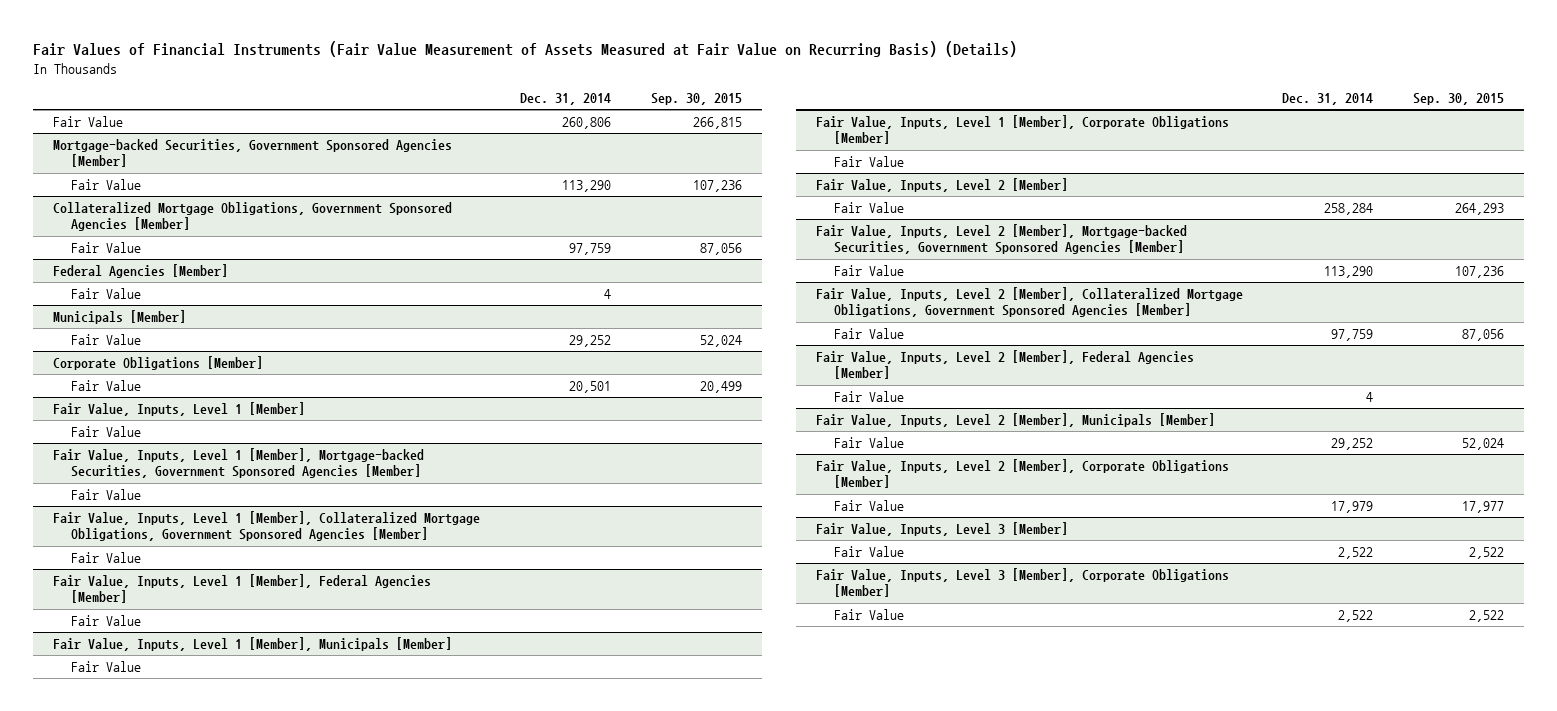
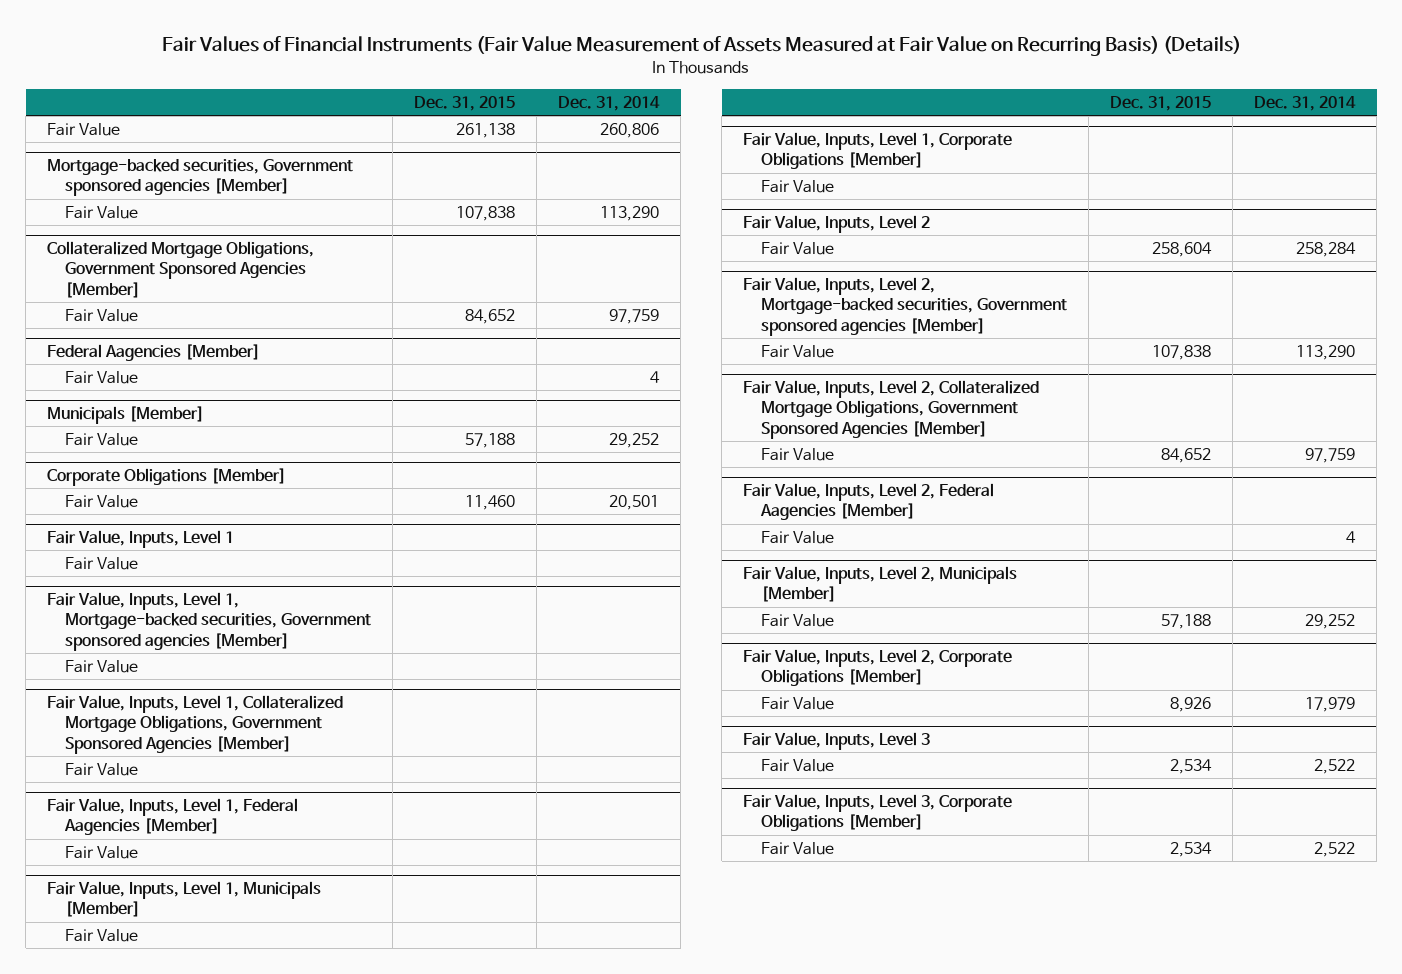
- | Dec. 31, 2014 | Sep. 30, 2015
+ | Dec. 31, 2015 | Dec. 31, 2014
- Mortgage-backed Securities, Government Sponsored Agencies [Member]
+ Mortgage-backed securities, Government sponsored agencies [Member]
- Federal Agencies [Member]
+ Federal Aagencies [Member]
- Fair Value, Inputs, Level 1 [Member]
+ Fair Value, Inputs, Level 1
- Fair Value, Inputs, Level 1 [Member], Mortgage-backed Securities, Government Sponsored Agencies [Member]
+ Fair Value, Inputs, Level 1, Mortgage-backed securities, Government sponsored agencies [Member]
- Fair Value, Inputs, Level 1 [Member], Collateralized Mortgage Obligations, Government Sponsored Agencies [Member]
+ Fair Value, Inputs, Level 1, Collateralized Mortgage Obligations, Government Sponsored Agencies [Member]
- Fair Value, Inputs, Level 1 [Member], Federal Agencies [Member]
+ Fair Value, Inputs, Level 1, Federal Aagencies [Member]
- Fair Value, Inputs, Level 1 [Member], Municipals [Member]
+ Fair Value, Inputs, Level 1, Municipals [Member]
- Fair Value, Inputs, Level 1 [Member], Corporate Obligations [Member]
+ Fair Value, Inputs, Level 1, Corporate Obligations [Member]
- Fair Value, Inputs, Level 2 [Member]
+ Fair Value, Inputs, Level 2
- Fair Value, Inputs, Level 2 [Member], Mortgage-backed Securities, Government Sponsored Agencies [Member]
+ Fair Value, Inputs, Level 2, Mortgage-backed securities, Government sponsored agencies [Member]
- Fair Value, Inputs, Level 2 [Member], Collateralized Mortgage Obligations, Government Sponsored Agencies [Member]
+ Fair Value, Inputs, Level 2, Collateralized Mortgage Obligations, Government Sponsored Agencies [Member]
- Fair Value, Inputs, Level 2 [Member], Federal Agencies [Member]
+ Fair Value, Inputs, Level 2, Federal Aagencies [Member]
- Fair Value, Inputs, Level 2 [Member], Municipals [Member]
+ Fair Value, Inputs, Level 2, Municipals [Member]
- Fair Value, Inputs, Level 2 [Member], Corporate Obligations [Member]
+ Fair Value, Inputs, Level 2, Corporate Obligations [Member]
- Fair Value, Inputs, Level 3 [Member]
+ Fair Value, Inputs, Level 3
- Fair Value, Inputs, Level 3 [Member], Corporate Obligations [Member]
+ Fair Value, Inputs, Level 3, Corporate Obligations [Member]

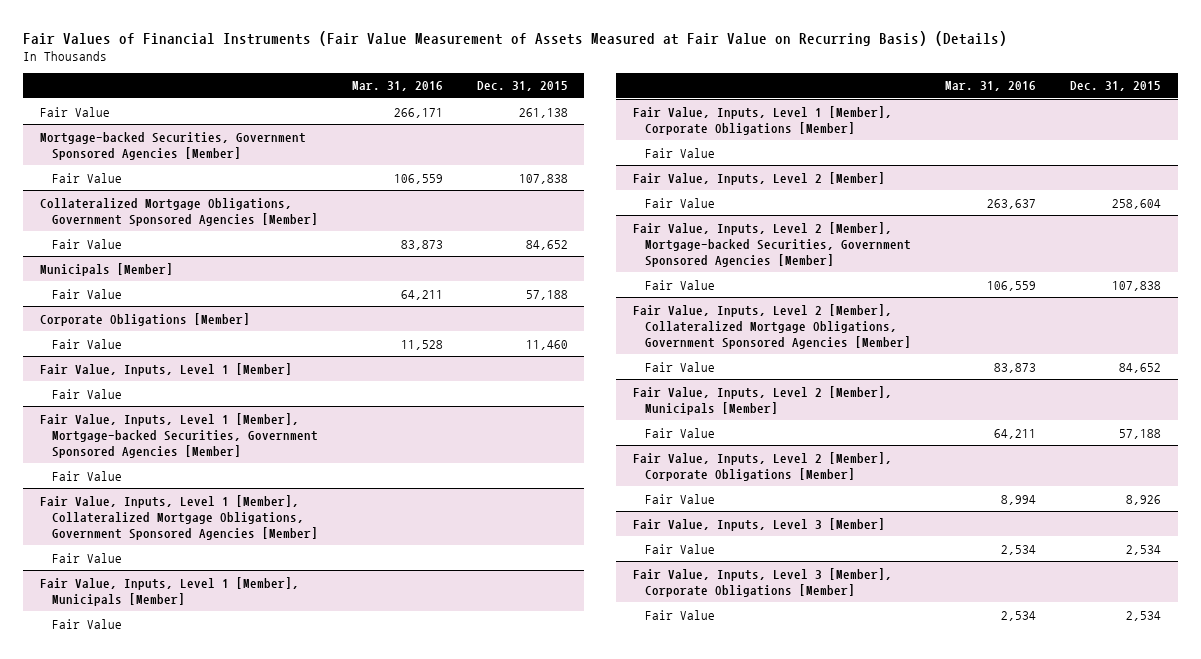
- | Dec. 31, 2015 | Dec. 31, 2014
+ | Mar. 31, 2016 | Dec. 31, 2015
- Mortgage-backed securities, Government sponsored agencies [Member]
+ Mortgage-backed Securities, Government Sponsored Agencies [Member]
- Federal Aagencies [Member]
- Fair Value | | 4
- Fair Value, Inputs, Level 1
- Fair Value
- Fair Value, Inputs, Level 1, Mortgage-backed securities, Government sponsored agencies [Member]
+ Fair Value, Inputs, Level 1 [Member]
- Fair Value, Inputs, Level 1, Collateralized Mortgage Obligations, Government Sponsored Agencies [Member]
+ Fair Value, Inputs, Level 1 [Member], Mortgage-backed Securities, Government Sponsored Agencies [Member]
- Fair Value, Inputs, Level 1, Federal Aagencies [Member]
+ Fair Value, Inputs, Level 1 [Member], Collateralized Mortgage Obligations, Government Sponsored Agencies [Member]
- Fair Value, Inputs, Level 1, Municipals [Member]
+ Fair Value, Inputs, Level 1 [Member], Municipals [Member]
- Fair Value, Inputs, Level 1, Corporate Obligations [Member]
+ Fair Value, Inputs, Level 1 [Member], Corporate Obligations [Member]
- Fair Value, Inputs, Level 2
+ Fair Value, Inputs, Level 2 [Member]
- Fair Value, Inputs, Level 2, Mortgage-backed securities, Government sponsored agencies [Member]
+ Fair Value, Inputs, Level 2 [Member], Mortgage-backed Securities, Government Sponsored Agencies [Member]
- Fair Value, Inputs, Level 2, Collateralized Mortgage Obligations, Government Sponsored Agencies [Member]
+ Fair Value, Inputs, Level 2 [Member], Collateralized Mortgage Obligations, Government Sponsored Agencies [Member]
- Fair Value, Inputs, Level 2, Federal Aagencies [Member]
- Fair Value | | 4
- Fair Value, Inputs, Level 2, Municipals [Member]
+ Fair Value, Inputs, Level 2 [Member], Municipals [Member]
- Fair Value, Inputs, Level 2, Corporate Obligations [Member]
+ Fair Value, Inputs, Level 2 [Member], Corporate Obligations [Member]
- Fair Value, Inputs, Level 3
+ Fair Value, Inputs, Level 3 [Member]
- Fair Value, Inputs, Level 3, Corporate Obligations [Member]
+ Fair Value, Inputs, Level 3 [Member], Corporate Obligations [Member]

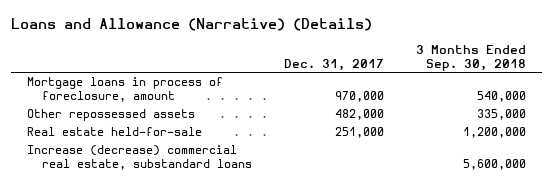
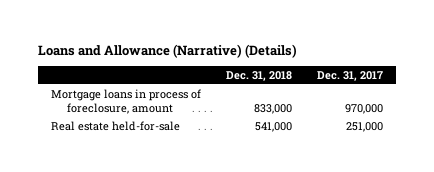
- | Dec. 31, 2017 | 3 Months Ended Sep. 30, 2018
+ | Dec. 31, 2018 | Dec. 31, 2017
- Other repossessed assets | 482,000 | 335,000
- Increase (decrease) commercial real estate, substandard loans | | 5,600,000

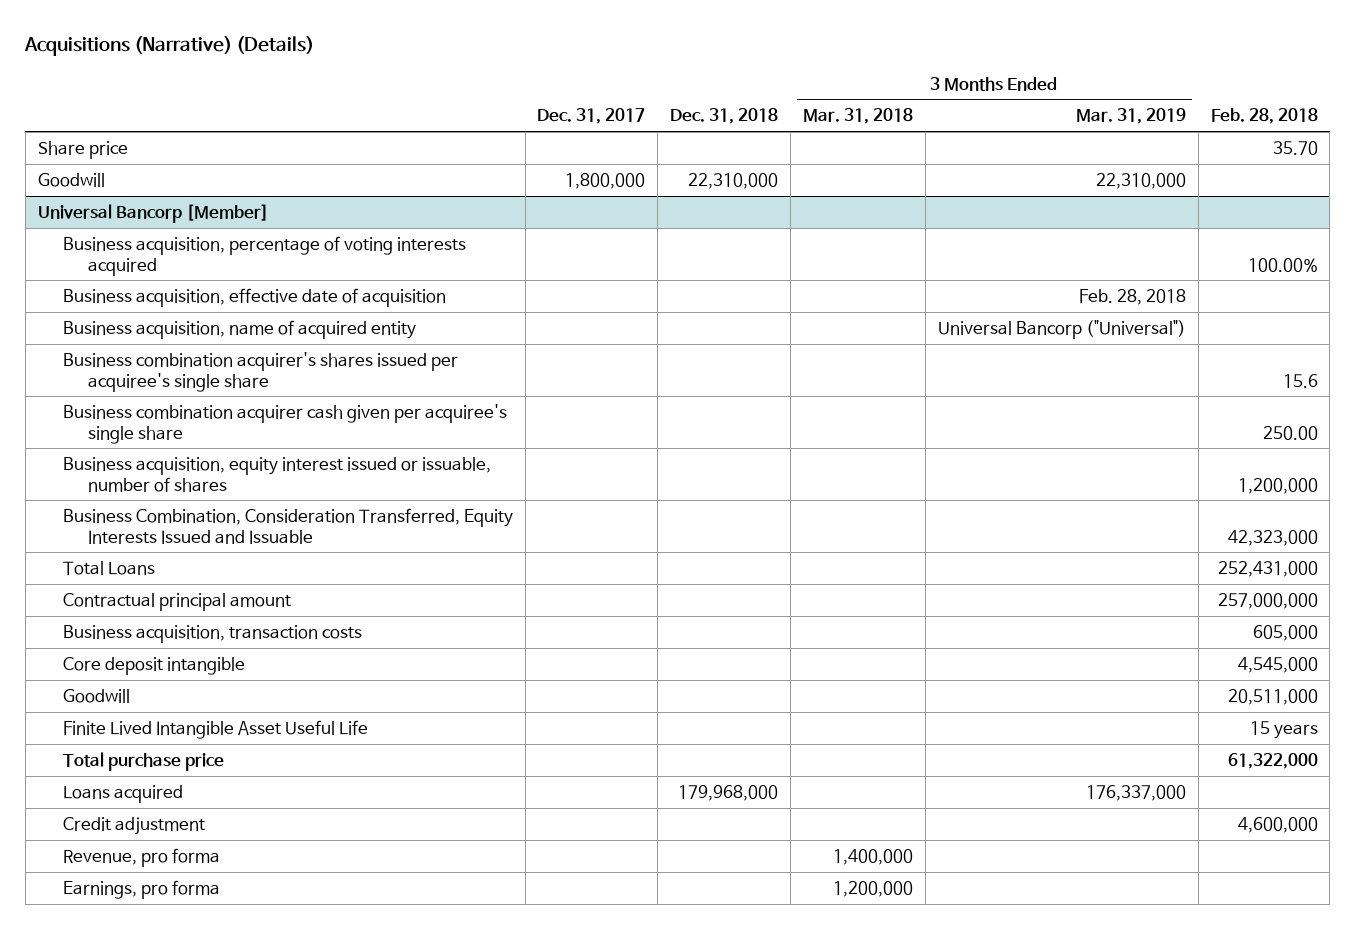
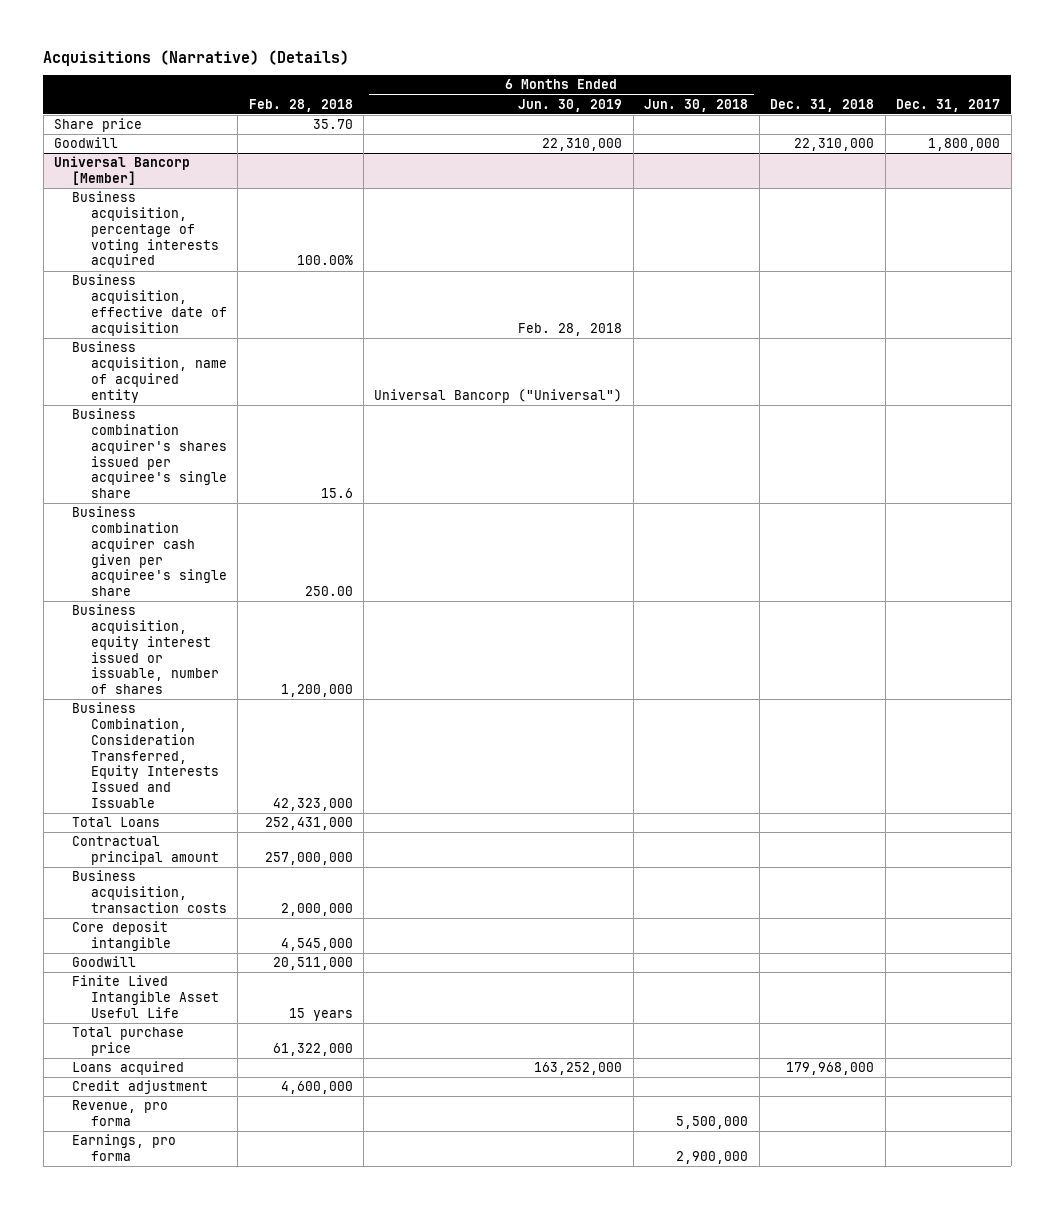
- | Dec. 31, 2017 | Dec. 31, 2018 | 3 Months Ended Mar. 31, 2018 | 3 Months Ended Mar. 31, 2019 | Feb. 28, 2018
+ | Feb. 28, 2018 | 6 Months Ended Jun. 30, 2019 | 6 Months Ended Jun. 30, 2018 | Dec. 31, 2018 | Dec. 31, 2017
@ Universal Bancorp [Member]
- Business acquisition, transaction costs | | | | | 605,000
+ Business acquisition, transaction costs | 2,000,000 | | | |

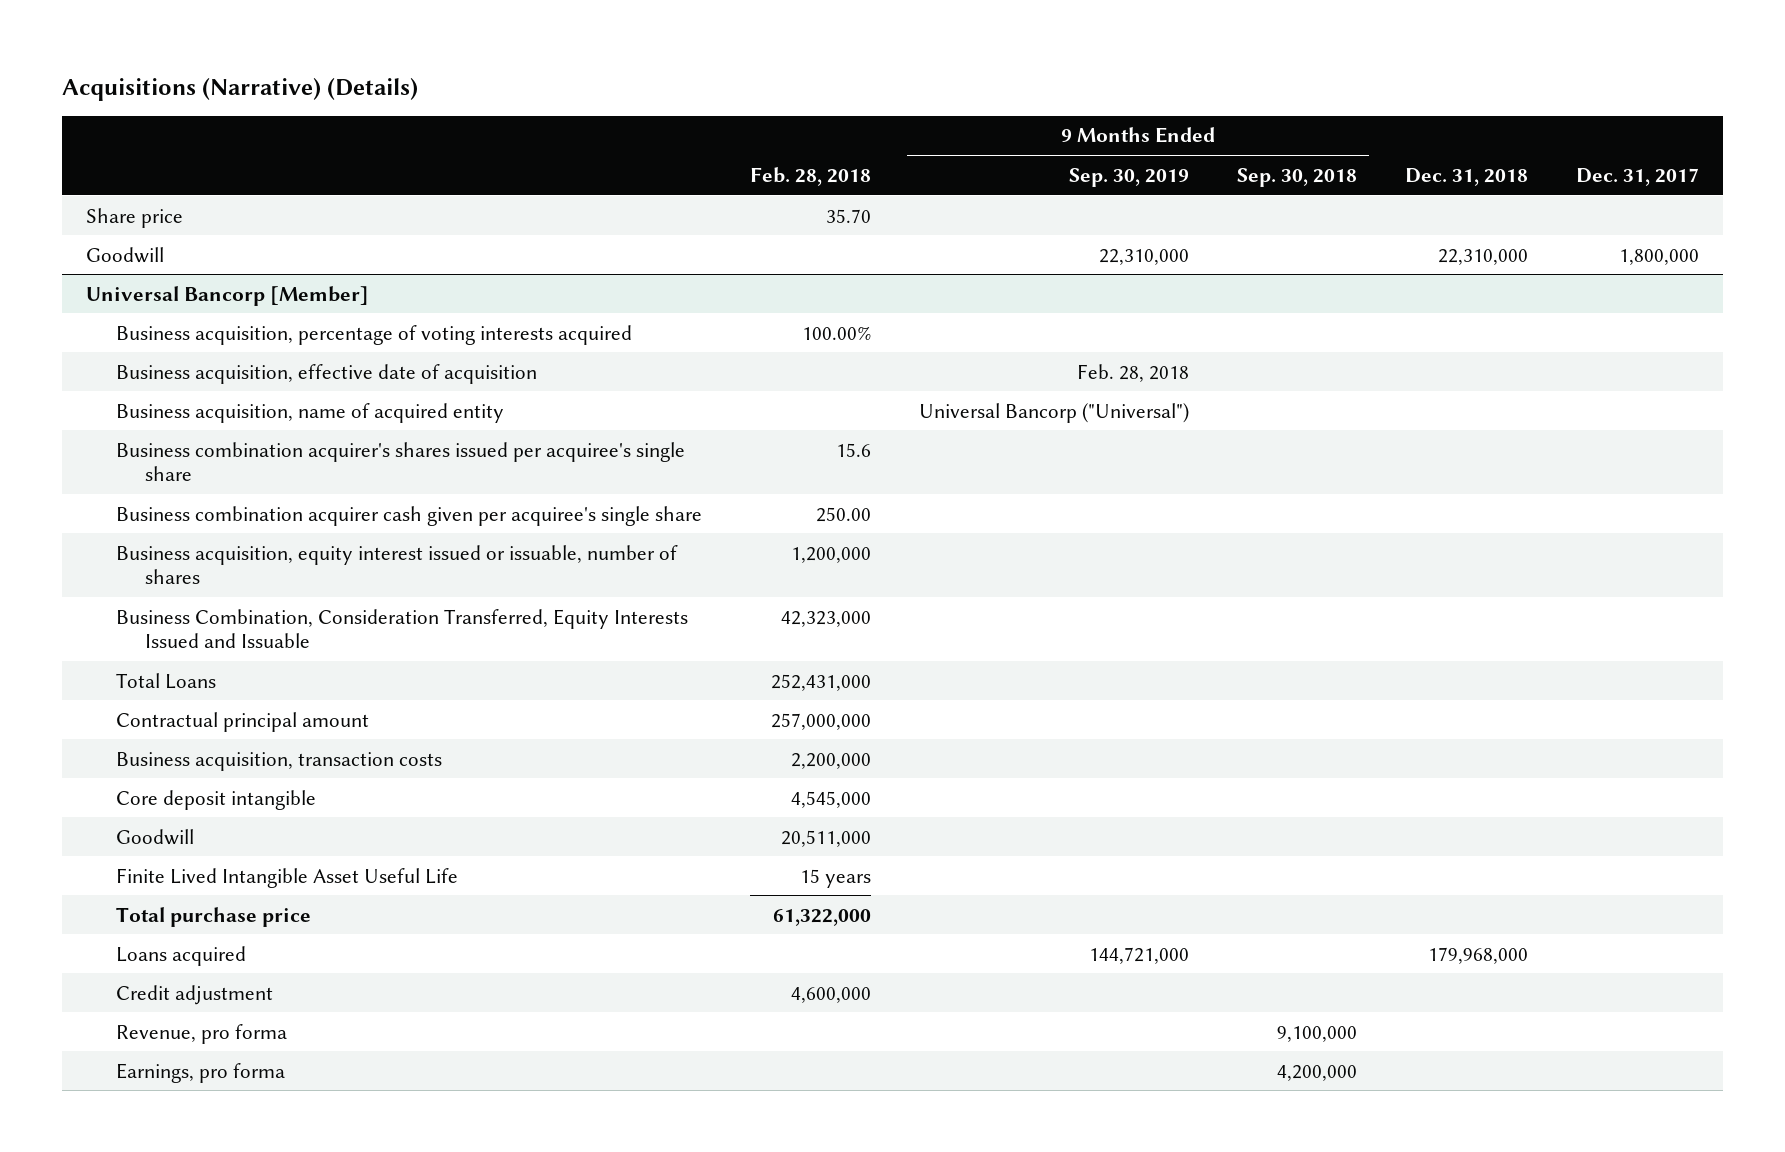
- | Feb. 28, 2018 | 6 Months Ended Jun. 30, 2019 | 6 Months Ended Jun. 30, 2018 | Dec. 31, 2018 | Dec. 31, 2017
+ | Feb. 28, 2018 | 9 Months Ended Sep. 30, 2019 | 9 Months Ended Sep. 30, 2018 | Dec. 31, 2018 | Dec. 31, 2017
@ Universal Bancorp [Member]
- Business acquisition, transaction costs | 2,000,000 | | | |
+ Business acquisition, transaction costs | 2,200,000 | | | |

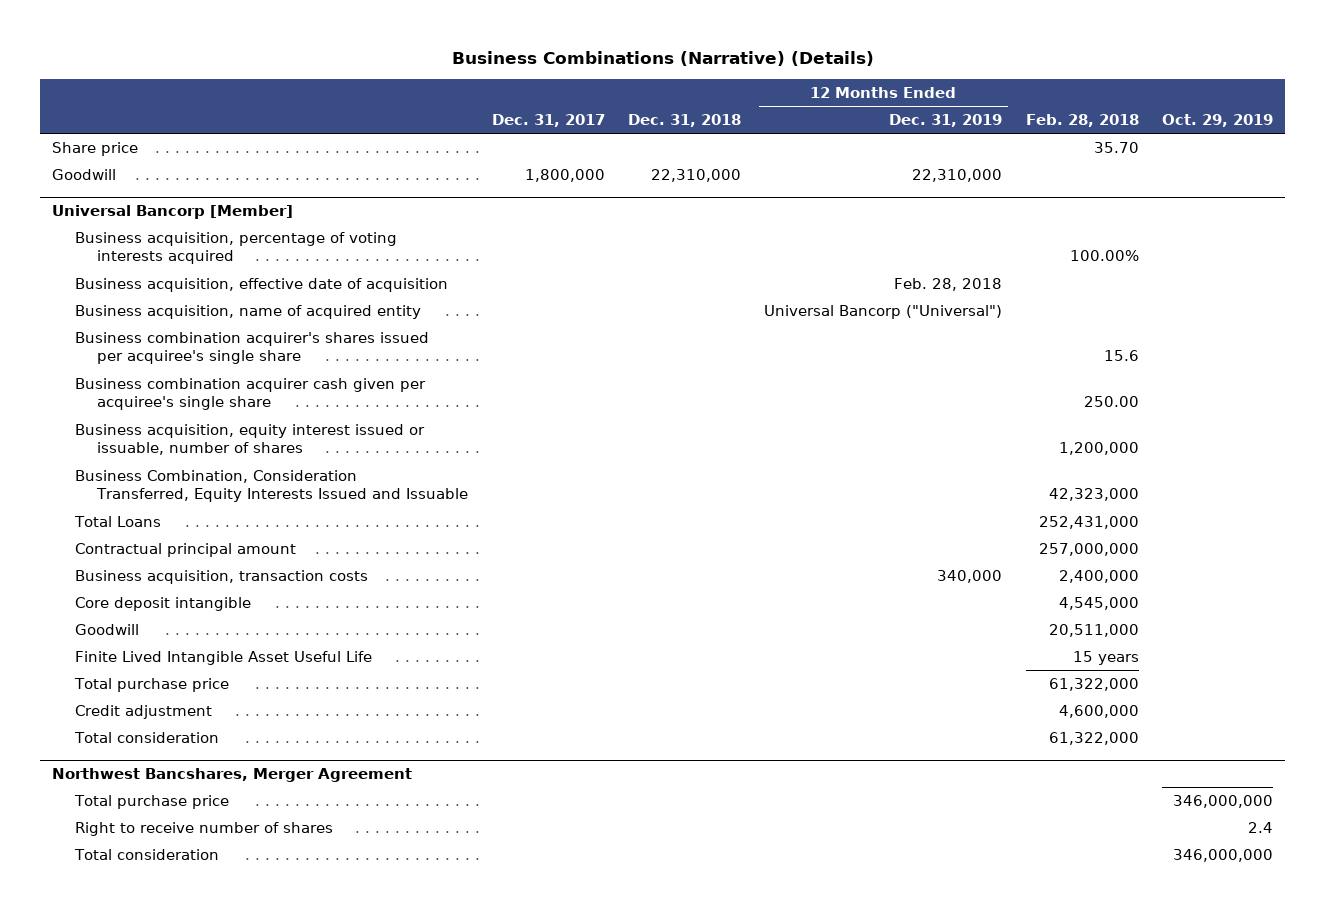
- Acquisitions (Narrative) (Details)
+ Business Combinations (Narrative) (Details)
- | Feb. 28, 2018 | 9 Months Ended Sep. 30, 2019 | 9 Months Ended Sep. 30, 2018 | Dec. 31, 2018 | Dec. 31, 2017
+ | Dec. 31, 2017 | Dec. 31, 2018 | 12 Months Ended Dec. 31, 2019 | Feb. 28, 2018 | Oct. 29, 2019
@ Universal Bancorp [Member]
- Business acquisition, transaction costs | 2,200,000 | | | |
+ Business acquisition, transaction costs | | | 340,000 | 2,400,000 |
- Loans acquired | | 144,721,000 | | 179,968,000 |
- Revenue, pro forma | | | 9,100,000 | |
- Earnings, pro forma | | | 4,200,000 | |
+ Total consideration | | | | 61,322,000 |
+ Northwest Bancshares, Merger Agreement
+ Total purchase price | | | | | 346,000,000
+ Right to receive number of shares | | | | | 2.4
+ Total consideration | | | | | 346,000,000

